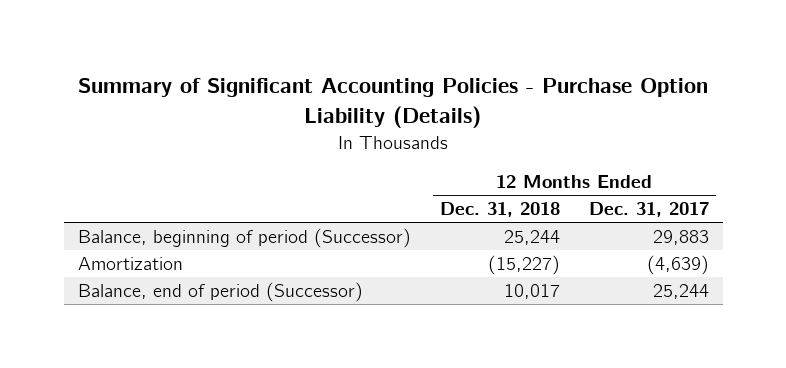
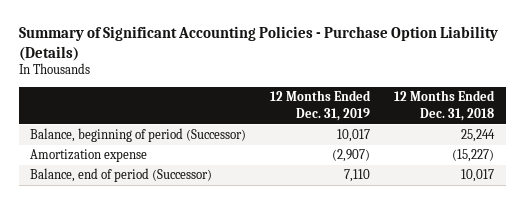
- | 12 Months Ended Dec. 31, 2018 | 12 Months Ended Dec. 31, 2017
+ | 12 Months Ended Dec. 31, 2019 | 12 Months Ended Dec. 31, 2018
- Amortization | (15,227) | (4,639)
+ Amortization expense | (2,907) | (15,227)

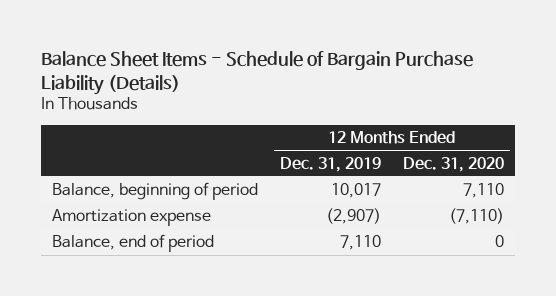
- Summary of Significant Accounting Policies - Purchase Option Liability (Details)
+ Balance Sheet Items - Schedule of Bargain Purchase Liability (Details)
- | 12 Months Ended Dec. 31, 2019 | 12 Months Ended Dec. 31, 2018
+ | 12 Months Ended Dec. 31, 2019 | 12 Months Ended Dec. 31, 2020
- Balance, beginning of period (Successor) | 10,017 | 25,244
+ Balance, beginning of period | 10,017 | 7,110
- Balance, end of period (Successor) | 7,110 | 10,017
+ Balance, end of period | 7,110 | 0

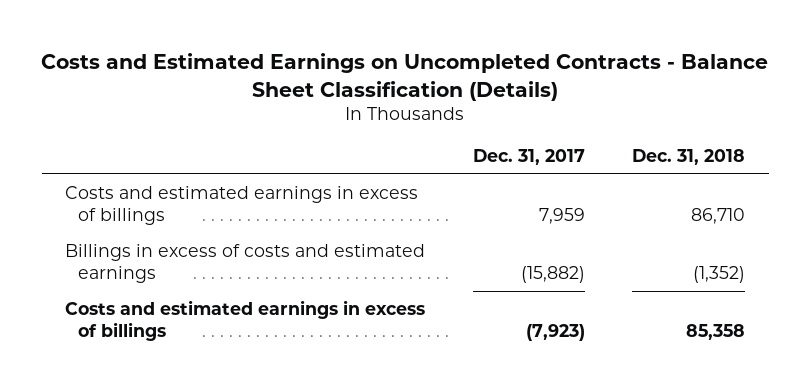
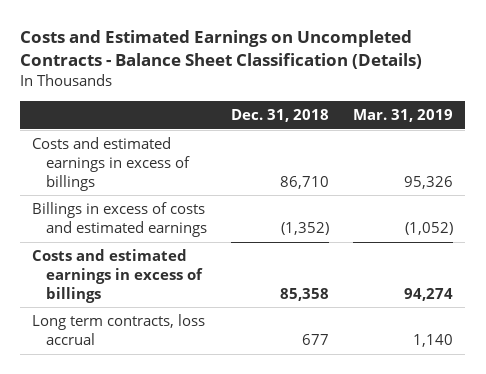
- | Dec. 31, 2017 | Dec. 31, 2018
+ | Dec. 31, 2018 | Mar. 31, 2019
+ Long term contracts, loss accrual | 677 | 1,140

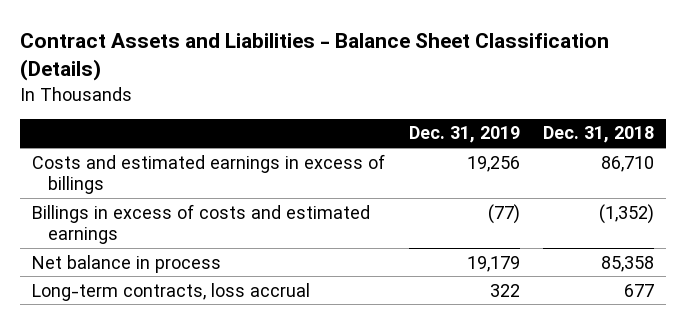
- Costs and Estimated Earnings on Uncompleted Contracts - Balance Sheet Classification (Details)
+ Contract Assets and Liabilities - Balance Sheet Classification (Details)
- | Dec. 31, 2018 | Mar. 31, 2019
+ | Dec. 31, 2019 | Dec. 31, 2018
- Costs and estimated earnings in excess of billings | 85,358 | 94,274
- Long term contracts, loss accrual | 677 | 1,140
+ Net balance in process | 19,179 | 85,358
+ Long-term contracts, loss accrual | 322 | 677

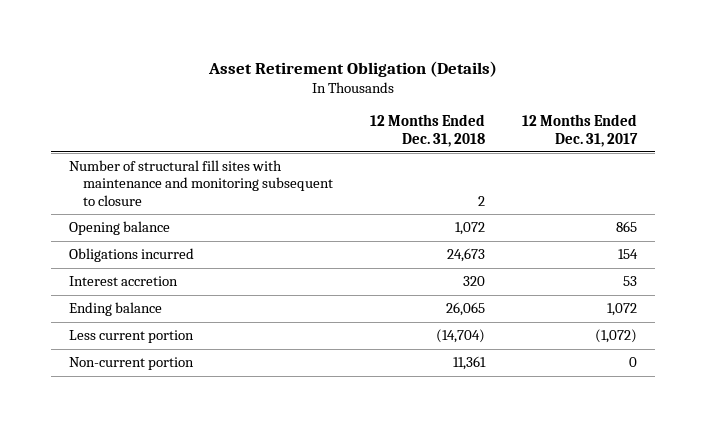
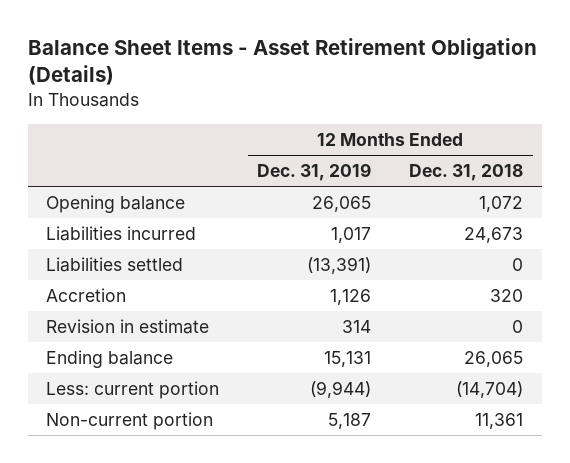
- Asset Retirement Obligation (Details)
+ Balance Sheet Items - Asset Retirement Obligation (Details)
- | 12 Months Ended Dec. 31, 2018 | 12 Months Ended Dec. 31, 2017
+ | 12 Months Ended Dec. 31, 2019 | 12 Months Ended Dec. 31, 2018
- Number of structural fill sites with maintenance and monitoring subsequent to closure | 2 |
- Obligations incurred | 24,673 | 154
- Interest accretion | 320 | 53
+ Liabilities incurred | 1,017 | 24,673
+ Liabilities settled | (13,391) | 0
+ Accretion | 1,126 | 320
+ Revision in estimate | 314 | 0
- Less current portion | (14,704) | (1,072)
+ Less: current portion | (9,944) | (14,704)

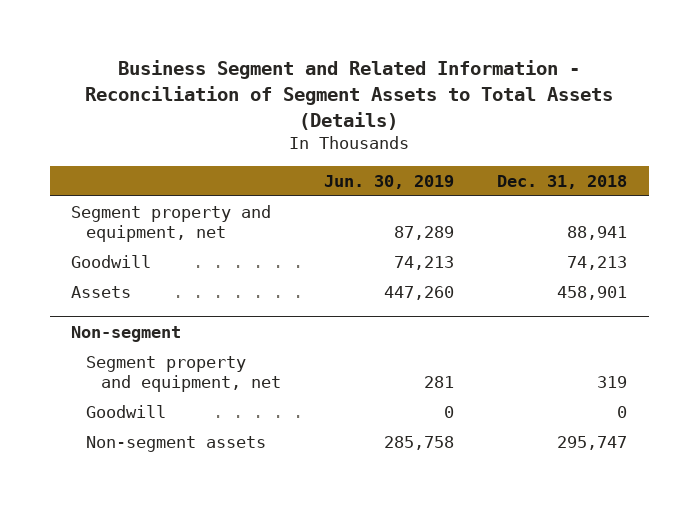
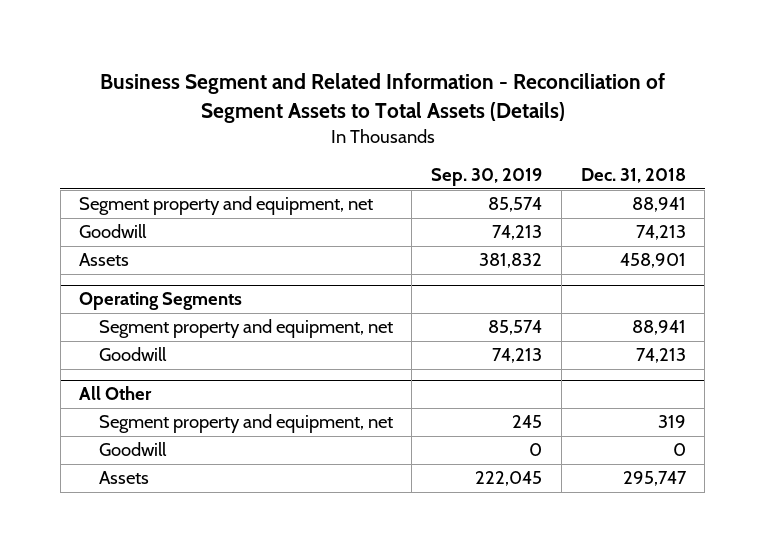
- | Jun. 30, 2019 | Dec. 31, 2018
+ | Sep. 30, 2019 | Dec. 31, 2018
- Non-segment
+ Operating Segments
+ Segment property and equipment, net | 85,574 | 88,941
+ Goodwill | 74,213 | 74,213
+ All Other
- Non-segment assets | 285,758 | 295,747
+ Assets | 222,045 | 295,747

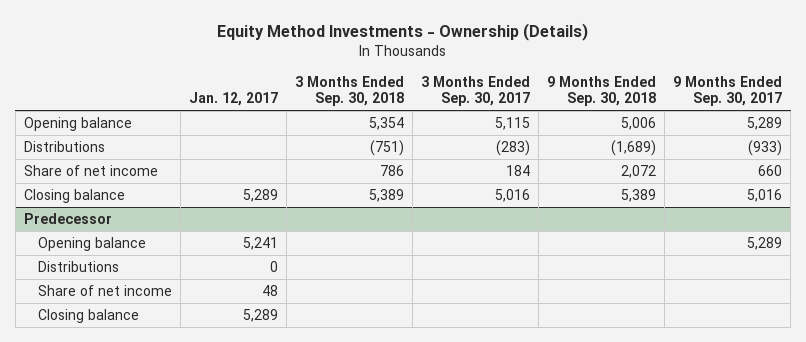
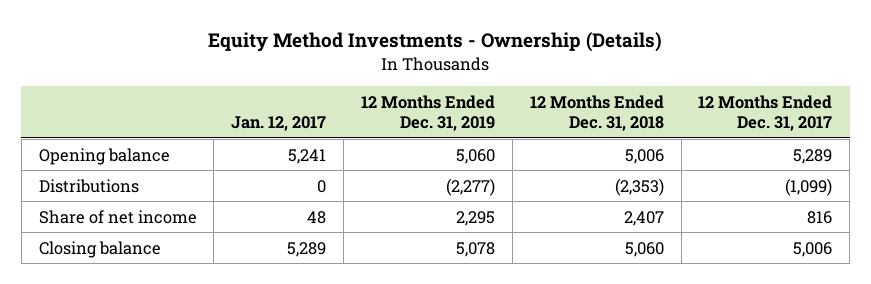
- | Jan. 12, 2017 | 3 Months Ended Sep. 30, 2018 | 3 Months Ended Sep. 30, 2017 | 9 Months Ended Sep. 30, 2018 | 9 Months Ended Sep. 30, 2017
+ | Jan. 12, 2017 | 12 Months Ended Dec. 31, 2019 | 12 Months Ended Dec. 31, 2018 | 12 Months Ended Dec. 31, 2017
- Opening balance | | 5,354 | 5,115 | 5,006 | 5,289
- Distributions | | (751) | (283) | (1,689) | (933)
- Share of net income | | 786 | 184 | 2,072 | 660
- Closing balance | 5,289 | 5,389 | 5,016 | 5,389 | 5,016
- Predecessor

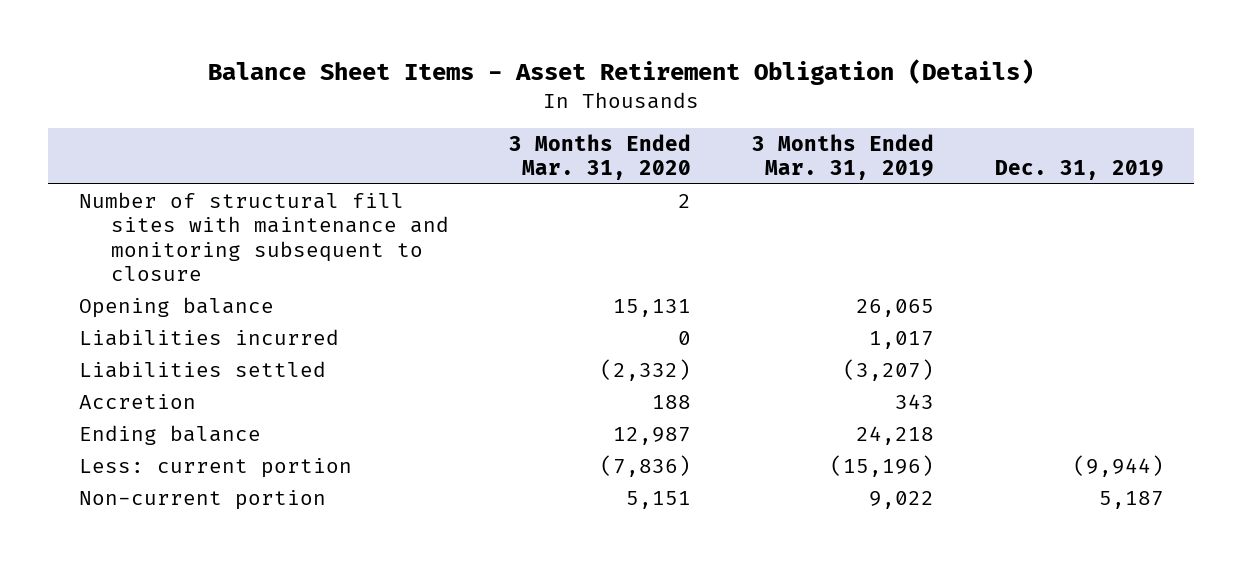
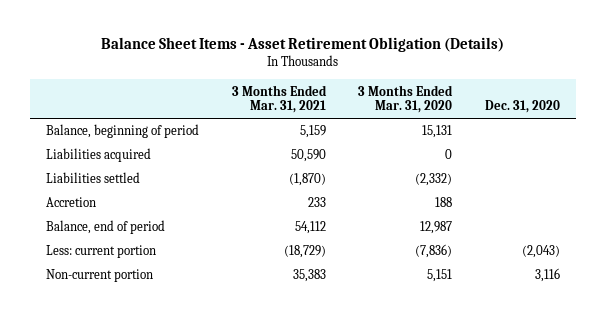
- | 3 Months Ended Mar. 31, 2020 | 3 Months Ended Mar. 31, 2019 | Dec. 31, 2019
+ | 3 Months Ended Mar. 31, 2021 | 3 Months Ended Mar. 31, 2020 | Dec. 31, 2020
- Number of structural fill sites with maintenance and monitoring subsequent to closure | 2 | |
- Opening balance | 15,131 | 26,065 |
- Liabilities incurred | 0 | 1,017 |
+ Balance, beginning of period | 5,159 | 15,131 |
+ Liabilities acquired | 50,590 | 0 |
- Ending balance | 12,987 | 24,218 |
+ Balance, end of period | 54,112 | 12,987 |

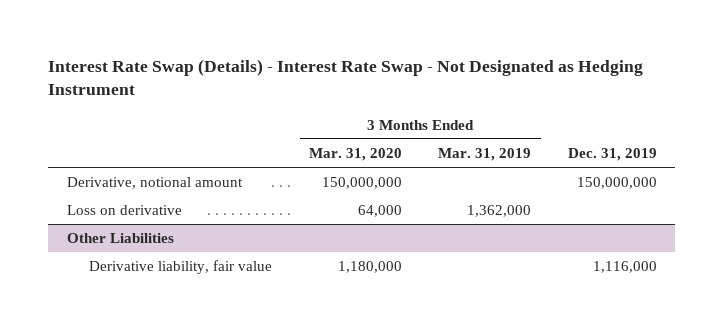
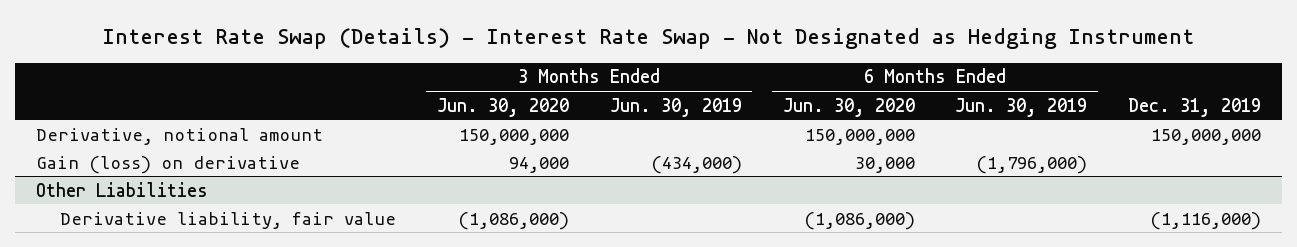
- | 3 Months Ended Mar. 31, 2020 | 3 Months Ended Mar. 31, 2019 | Dec. 31, 2019
+ | 3 Months Ended Jun. 30, 2020 | 3 Months Ended Jun. 30, 2019 | 6 Months Ended Jun. 30, 2020 | 6 Months Ended Jun. 30, 2019 | Dec. 31, 2019
- Loss on derivative | 64,000 | 1,362,000 |
+ Gain (loss) on derivative | 94,000 | (434,000) | 30,000 | (1,796,000) |
@ Other Liabilities
- Derivative liability, fair value | 1,180,000 | | 1,116,000
+ Derivative liability, fair value | (1,086,000) | | (1,086,000) | | (1,116,000)

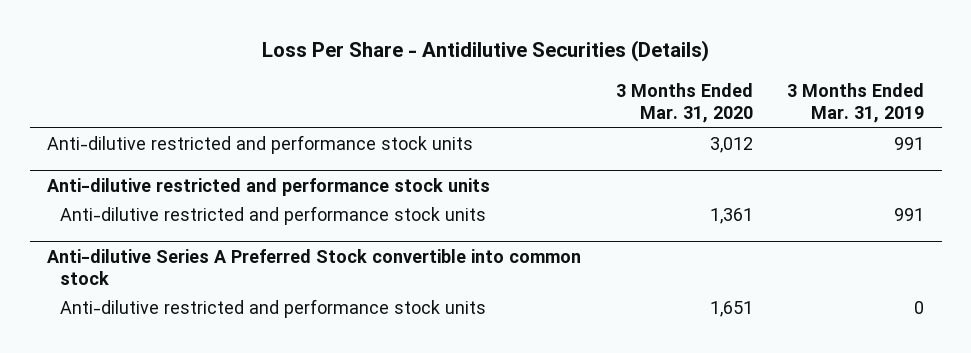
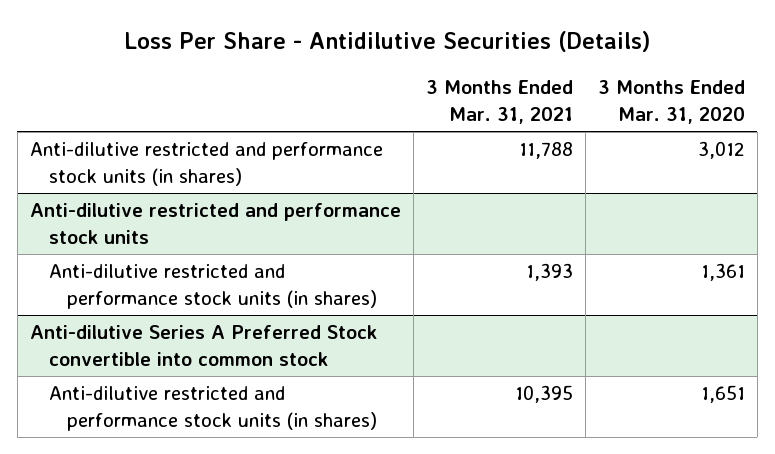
- | 3 Months Ended Mar. 31, 2020 | 3 Months Ended Mar. 31, 2019
+ | 3 Months Ended Mar. 31, 2021 | 3 Months Ended Mar. 31, 2020
- Anti-dilutive restricted and performance stock units | 3,012 | 991
+ Anti-dilutive restricted and performance stock units (in shares) | 11,788 | 3,012
@ Anti-dilutive restricted and performance stock units
- Anti-dilutive restricted and performance stock units | 1,361 | 991
+ Anti-dilutive restricted and performance stock units (in shares) | 1,393 | 1,361
@ Anti-dilutive Series A Preferred Stock convertible into common stock
- Anti-dilutive restricted and performance stock units | 1,651 | 0
+ Anti-dilutive restricted and performance stock units (in shares) | 10,395 | 1,651

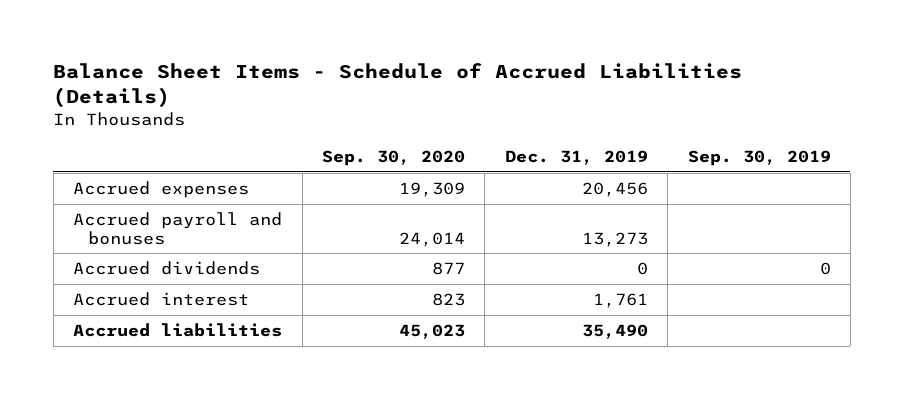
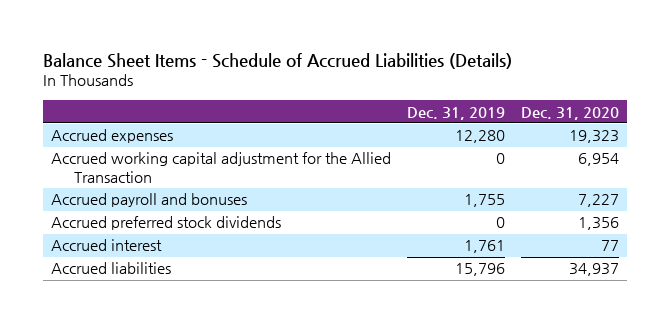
- | Sep. 30, 2020 | Dec. 31, 2019 | Sep. 30, 2019
+ | Dec. 31, 2019 | Dec. 31, 2020
- Accrued expenses | 19,309 | 20,456 |
- Accrued payroll and bonuses | 24,014 | 13,273 |
- Accrued dividends | 877 | 0 | 0
+ Accrued expenses | 12,280 | 19,323
+ Accrued working capital adjustment for the Allied Transaction | 0 | 6,954
+ Accrued payroll and bonuses | 1,755 | 7,227
+ Accrued preferred stock dividends | 0 | 1,356
- Accrued liabilities | 45,023 | 35,490 |
+ Accrued liabilities | 15,796 | 34,937

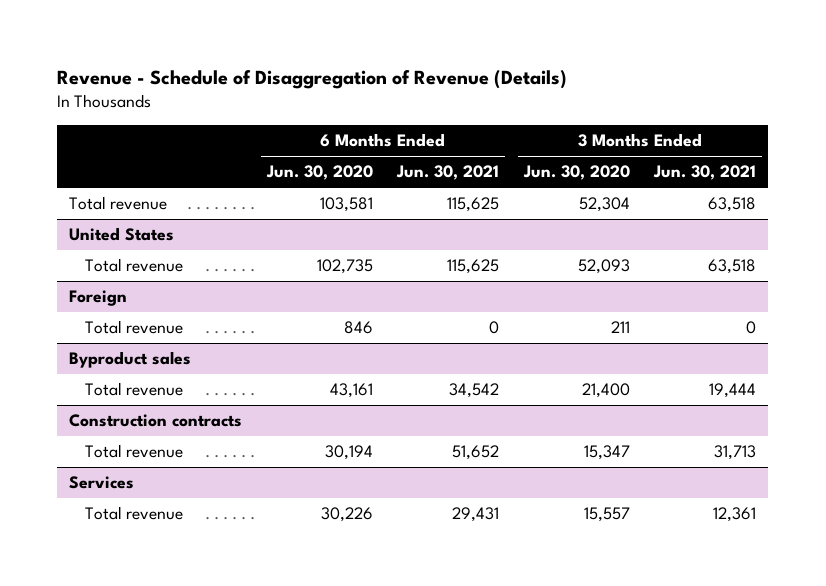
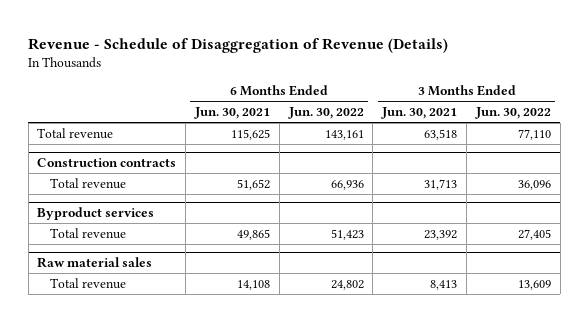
- | 6 Months Ended Jun. 30, 2020 | 6 Months Ended Jun. 30, 2021 | 3 Months Ended Jun. 30, 2020 | 3 Months Ended Jun. 30, 2021
+ | 6 Months Ended Jun. 30, 2021 | 6 Months Ended Jun. 30, 2022 | 3 Months Ended Jun. 30, 2021 | 3 Months Ended Jun. 30, 2022
- United States
- Total revenue | 102,735 | 115,625 | 52,093 | 63,518
- Foreign
- Total revenue | 846 | 0 | 211 | 0
- Byproduct sales
- Total revenue | 43,161 | 34,542 | 21,400 | 19,444
- Services
- Total revenue | 30,226 | 29,431 | 15,557 | 12,361
+ Byproduct services
+ Total revenue | 49,865 | 51,423 | 23,392 | 27,405
+ Raw material sales
+ Total revenue | 14,108 | 24,802 | 8,413 | 13,609

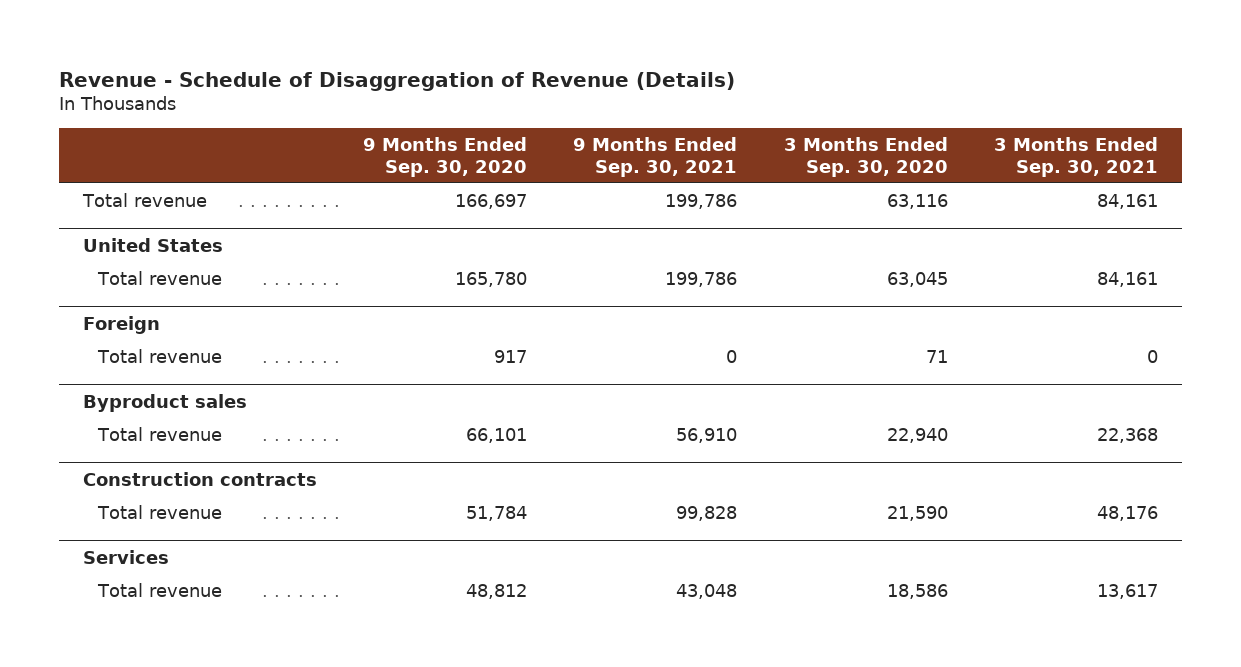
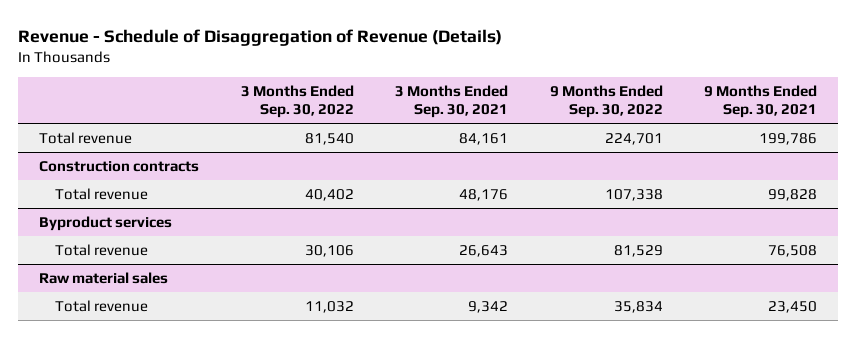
- | 9 Months Ended Sep. 30, 2020 | 9 Months Ended Sep. 30, 2021 | 3 Months Ended Sep. 30, 2020 | 3 Months Ended Sep. 30, 2021
+ | 3 Months Ended Sep. 30, 2022 | 3 Months Ended Sep. 30, 2021 | 9 Months Ended Sep. 30, 2022 | 9 Months Ended Sep. 30, 2021
- United States
- Total revenue | 165,780 | 199,786 | 63,045 | 84,161
- Foreign
- Total revenue | 917 | 0 | 71 | 0
- Byproduct sales
- Total revenue | 66,101 | 56,910 | 22,940 | 22,368
- Services
- Total revenue | 48,812 | 43,048 | 18,586 | 13,617
+ Byproduct services
+ Total revenue | 30,106 | 26,643 | 81,529 | 76,508
+ Raw material sales
+ Total revenue | 11,032 | 9,342 | 35,834 | 23,450

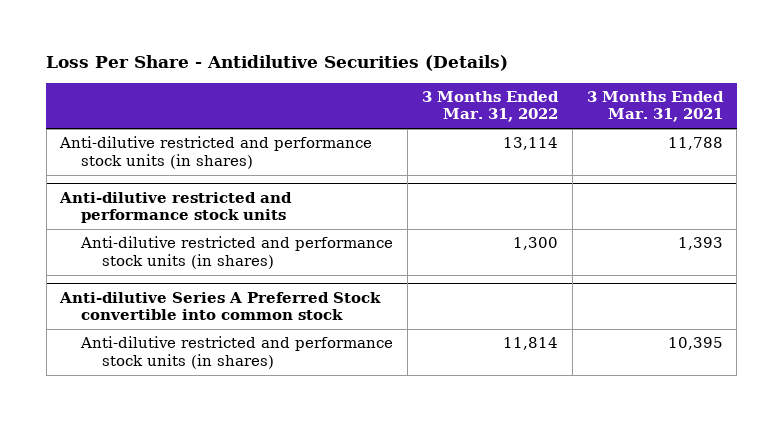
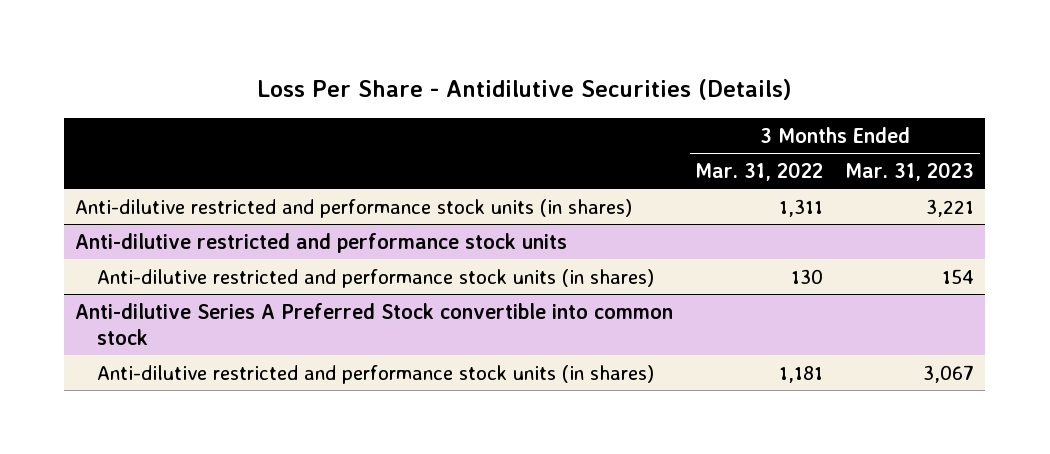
- | 3 Months Ended Mar. 31, 2022 | 3 Months Ended Mar. 31, 2021
+ | 3 Months Ended Mar. 31, 2022 | 3 Months Ended Mar. 31, 2023
- Anti-dilutive restricted and performance stock units (in shares) | 13,114 | 11,788
+ Anti-dilutive restricted and performance stock units (in shares) | 1,311 | 3,221
@ Anti-dilutive restricted and performance stock units
- Anti-dilutive restricted and performance stock units (in shares) | 1,300 | 1,393
+ Anti-dilutive restricted and performance stock units (in shares) | 130 | 154
@ Anti-dilutive Series A Preferred Stock convertible into common stock
- Anti-dilutive restricted and performance stock units (in shares) | 11,814 | 10,395
+ Anti-dilutive restricted and performance stock units (in shares) | 1,181 | 3,067

